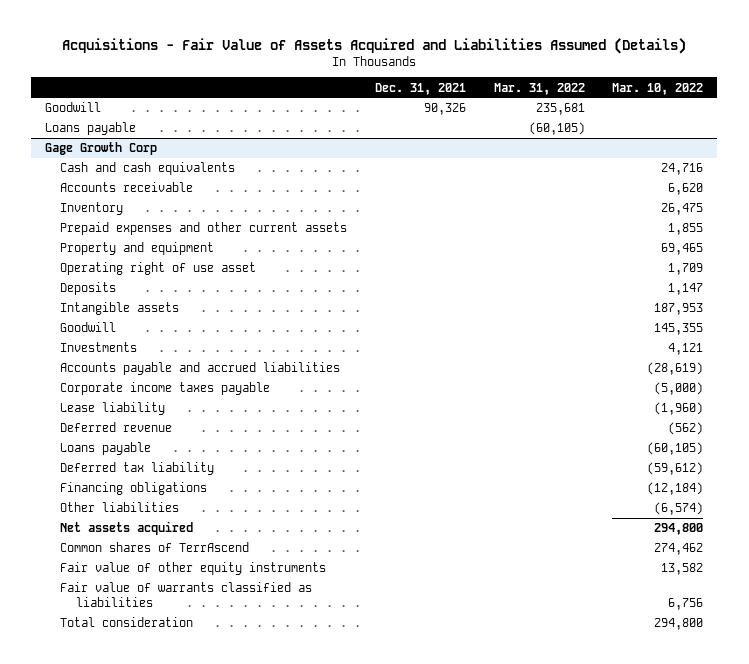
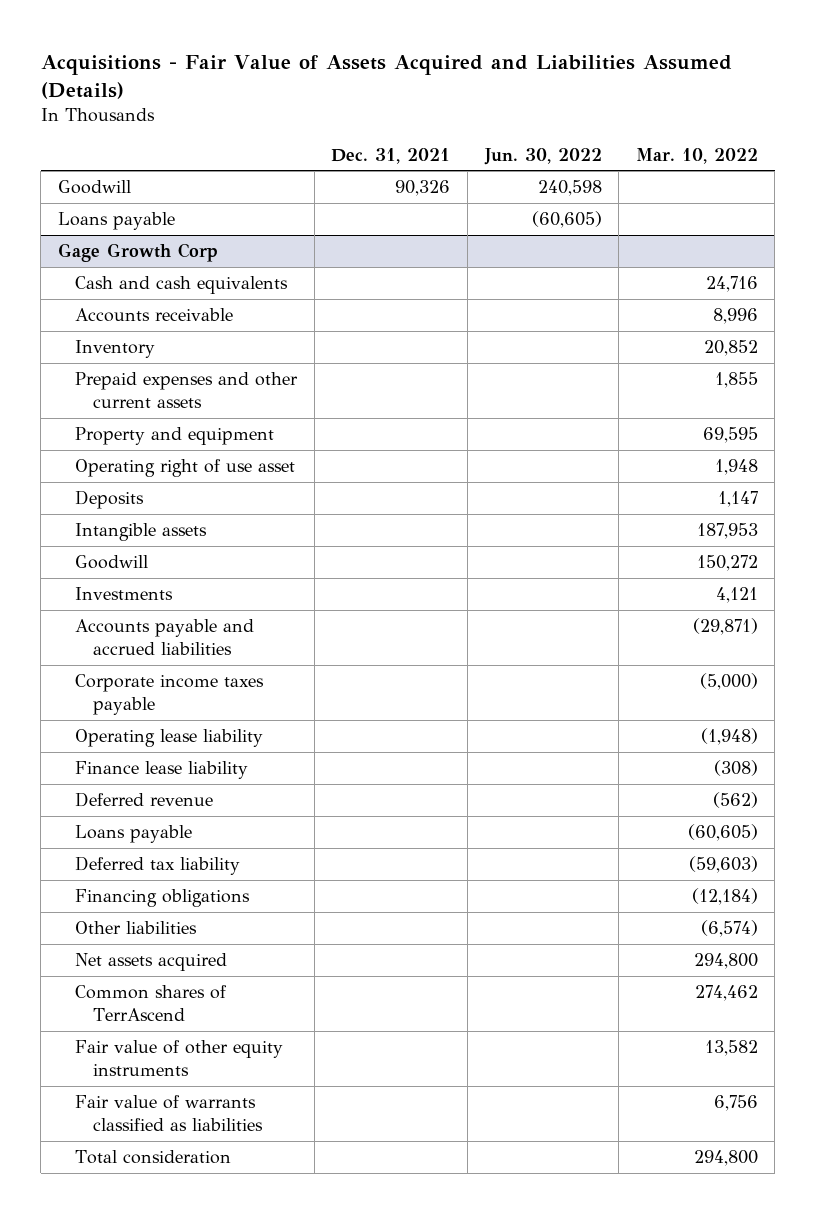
- | Dec. 31, 2021 | Mar. 31, 2022 | Mar. 10, 2022
+ | Dec. 31, 2021 | Jun. 30, 2022 | Mar. 10, 2022
@ Gage Growth Corp
- Accounts receivable | | | 6,620
- Inventory | | | 26,475
+ Accounts receivable | | | 8,996
+ Inventory | | | 20,852
- Property and equipment | | | 69,465
- Operating right of use asset | | | 1,709
+ Property and equipment | | | 69,595
+ Operating right of use asset | | | 1,948
- Goodwill | | | 145,355
+ Goodwill | | | 150,272
- Accounts payable and accrued liabilities | | | (28,619)
+ Accounts payable and accrued liabilities | | | (29,871)
- Lease liability | | | (1,960)
+ Operating lease liability | | | (1,948)
+ Finance lease liability | | | (308)
- Loans payable | | | (60,105)
- Deferred tax liability | | | (59,612)
+ Loans payable | | | (60,605)
+ Deferred tax liability | | | (59,603)

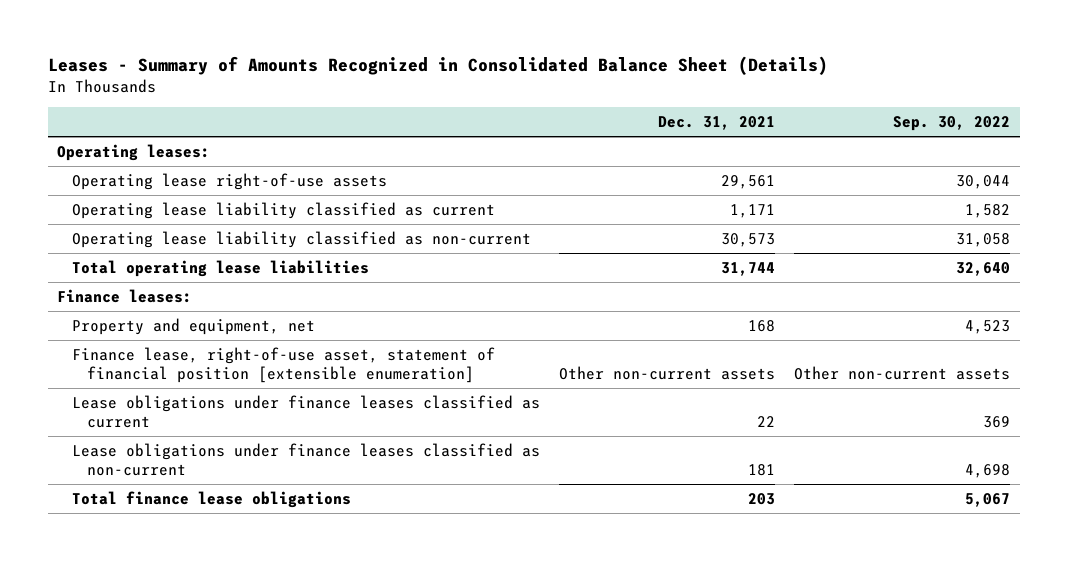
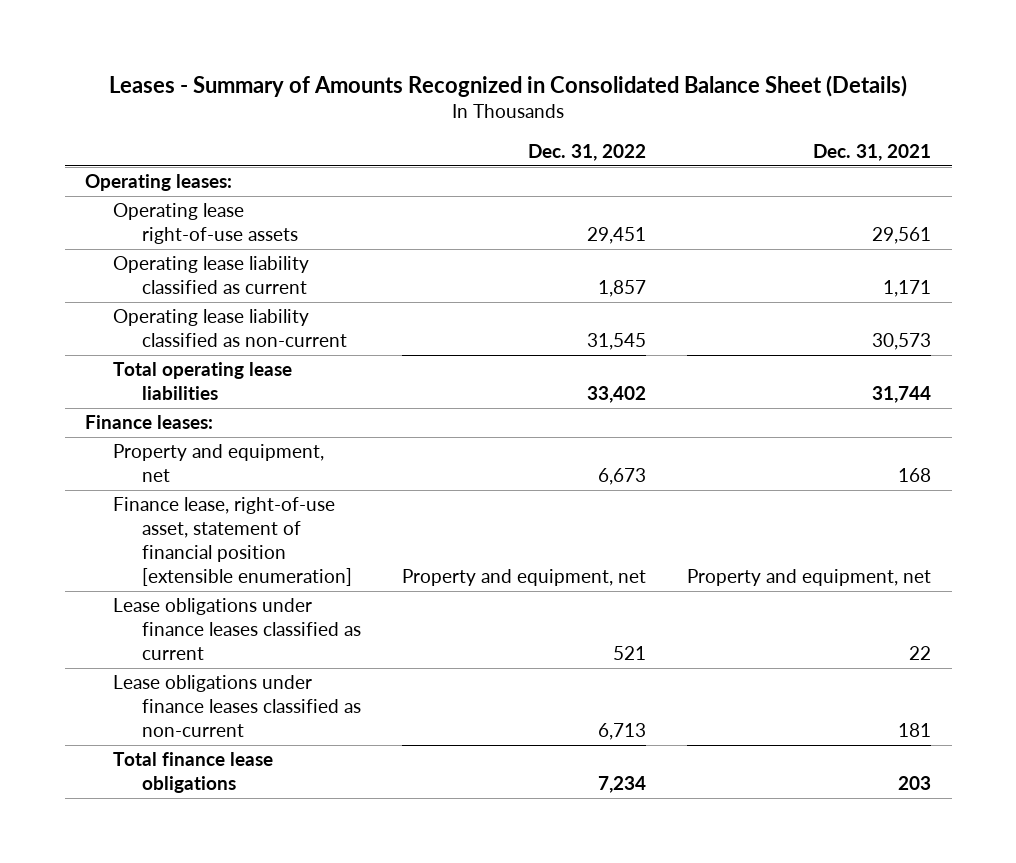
- | Dec. 31, 2021 | Sep. 30, 2022
+ | Dec. 31, 2022 | Dec. 31, 2021
- Finance lease, right-of-use asset, statement of financial position [extensible enumeration] | Other non-current assets | Other non-current assets
+ Finance lease, right-of-use asset, statement of financial position [extensible enumeration] | Property and equipment, net | Property and equipment, net

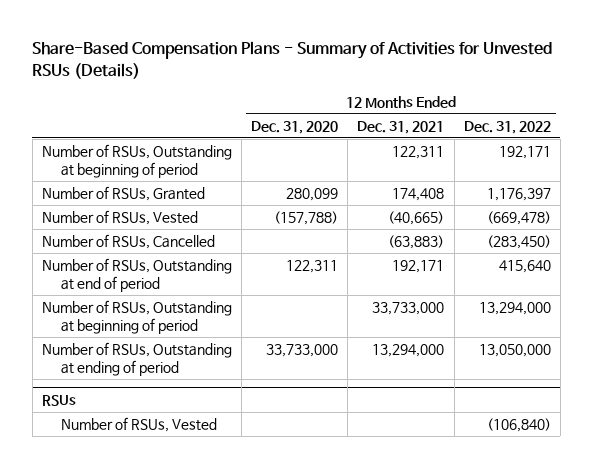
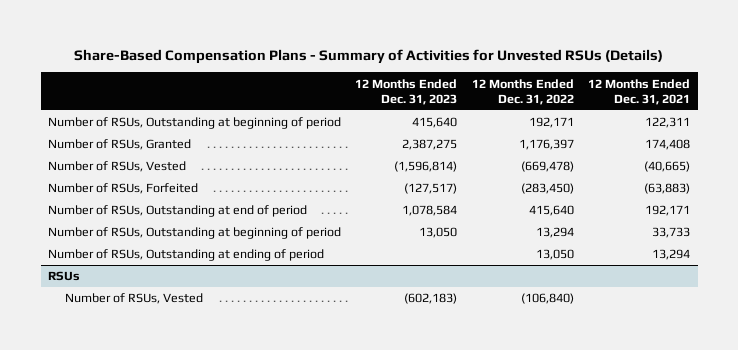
- | 12 Months Ended Dec. 31, 2020 | 12 Months Ended Dec. 31, 2021 | 12 Months Ended Dec. 31, 2022
+ | 12 Months Ended Dec. 31, 2023 | 12 Months Ended Dec. 31, 2022 | 12 Months Ended Dec. 31, 2021
- Number of RSUs, Cancelled | | (63,883) | (283,450)
+ Number of RSUs, Forfeited | (127,517) | (283,450) | (63,883)
- Number of RSUs, Outstanding at beginning of period | | 33,733,000 | 13,294,000
- Number of RSUs, Outstanding at ending of period | 33,733,000 | 13,294,000 | 13,050,000
+ Number of RSUs, Outstanding at beginning of period | 13,050 | 13,294 | 33,733
+ Number of RSUs, Outstanding at ending of period | | 13,050 | 13,294

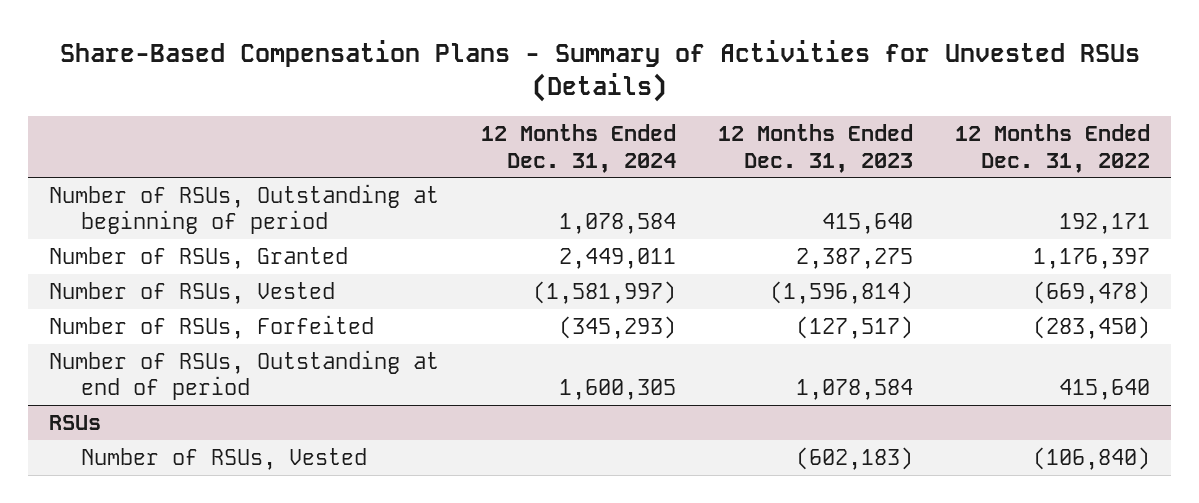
- | 12 Months Ended Dec. 31, 2023 | 12 Months Ended Dec. 31, 2022 | 12 Months Ended Dec. 31, 2021
+ | 12 Months Ended Dec. 31, 2024 | 12 Months Ended Dec. 31, 2023 | 12 Months Ended Dec. 31, 2022
- Number of RSUs, Outstanding at beginning of period | 13,050 | 13,294 | 33,733
- Number of RSUs, Outstanding at ending of period | | 13,050 | 13,294

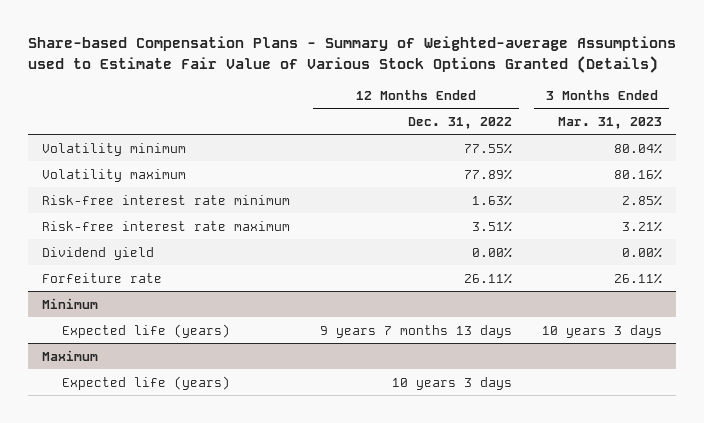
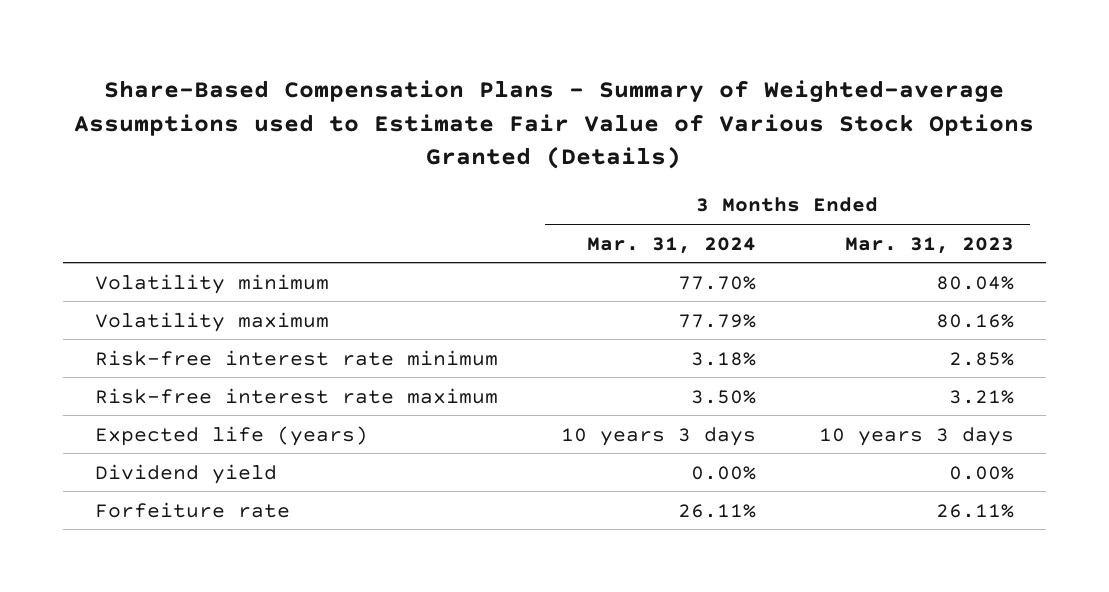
- Share-based Compensation Plans - Summary of Weighted-average Assumptions used to Estimate Fair Value of Various Stock Options Granted (Details)
+ Share-Based Compensation Plans - Summary of Weighted-average Assumptions used to Estimate Fair Value of Various Stock Options Granted (Details)
- | 12 Months Ended Dec. 31, 2022 | 3 Months Ended Mar. 31, 2023
+ | 3 Months Ended Mar. 31, 2024 | 3 Months Ended Mar. 31, 2023
+ Expected life (years) | 10 years 3 days | 10 years 3 days
- Minimum
- Expected life (years) | 9 years 7 months 13 days | 10 years 3 days
- Maximum
- Expected life (years) | 10 years 3 days |

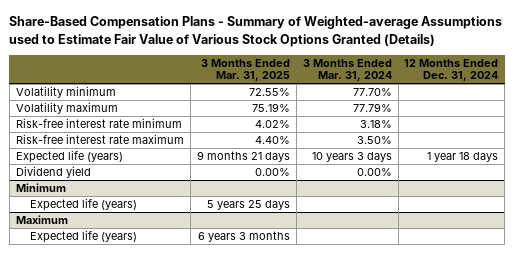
- | 3 Months Ended Mar. 31, 2024 | 3 Months Ended Mar. 31, 2023
+ | 3 Months Ended Mar. 31, 2025 | 3 Months Ended Mar. 31, 2024 | 12 Months Ended Dec. 31, 2024
- Forfeiture rate | 26.11% | 26.11%
+ Minimum
+ Expected life (years) | 5 years 25 days | |
+ Maximum
+ Expected life (years) | 6 years 3 months | |

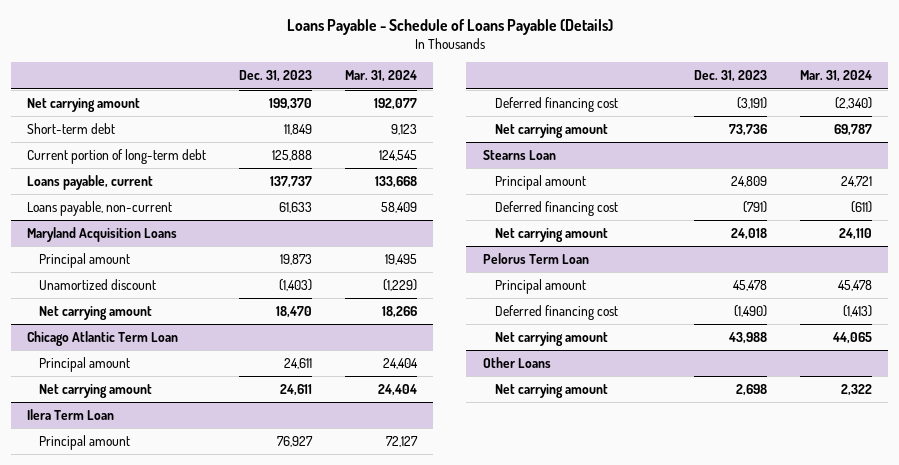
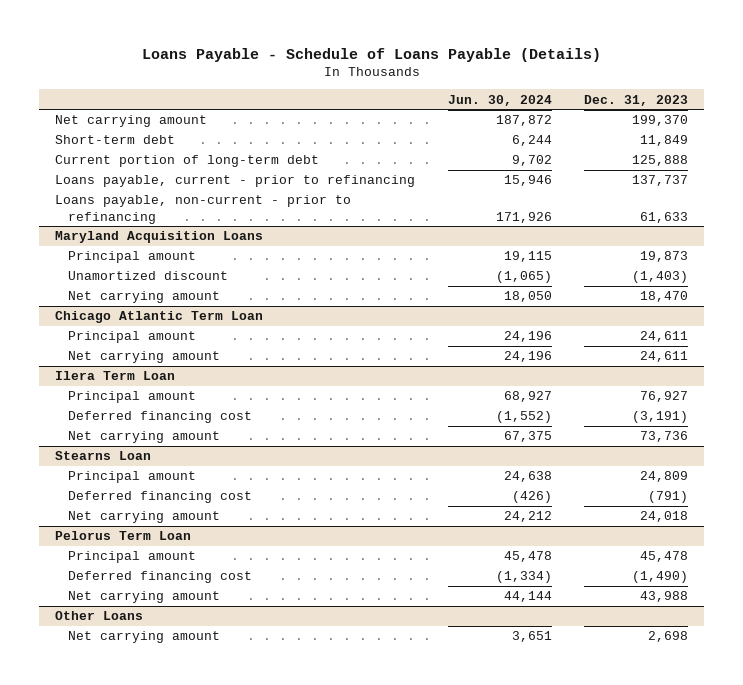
- | Dec. 31, 2023 | Mar. 31, 2024
+ | Jun. 30, 2024 | Dec. 31, 2023
- Loans payable, current | 137,737 | 133,668
- Loans payable, non-current | 61,633 | 58,409
+ Loans payable, current - prior to refinancing | 15,946 | 137,737
+ Loans payable, non-current - prior to refinancing | 171,926 | 61,633

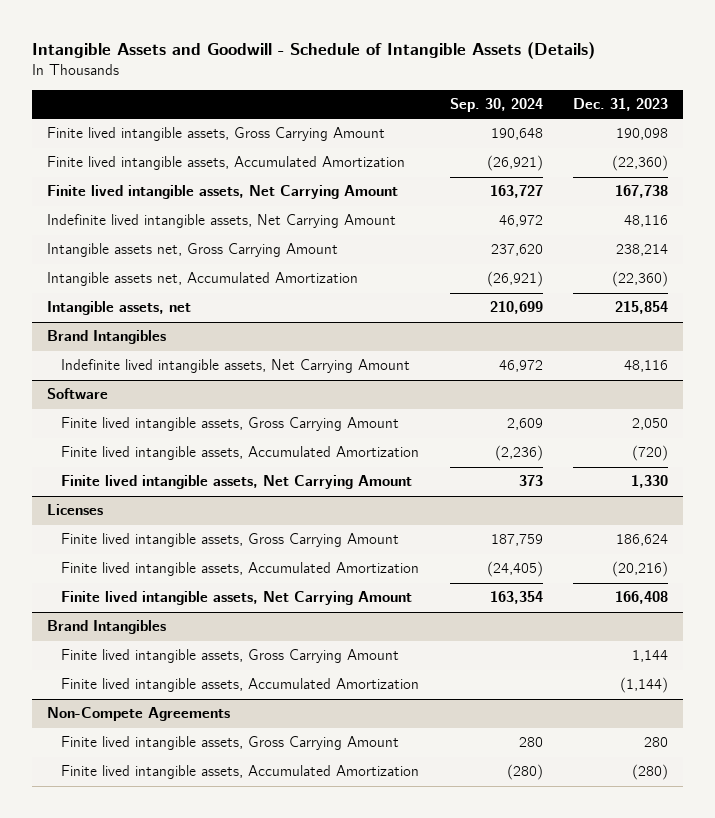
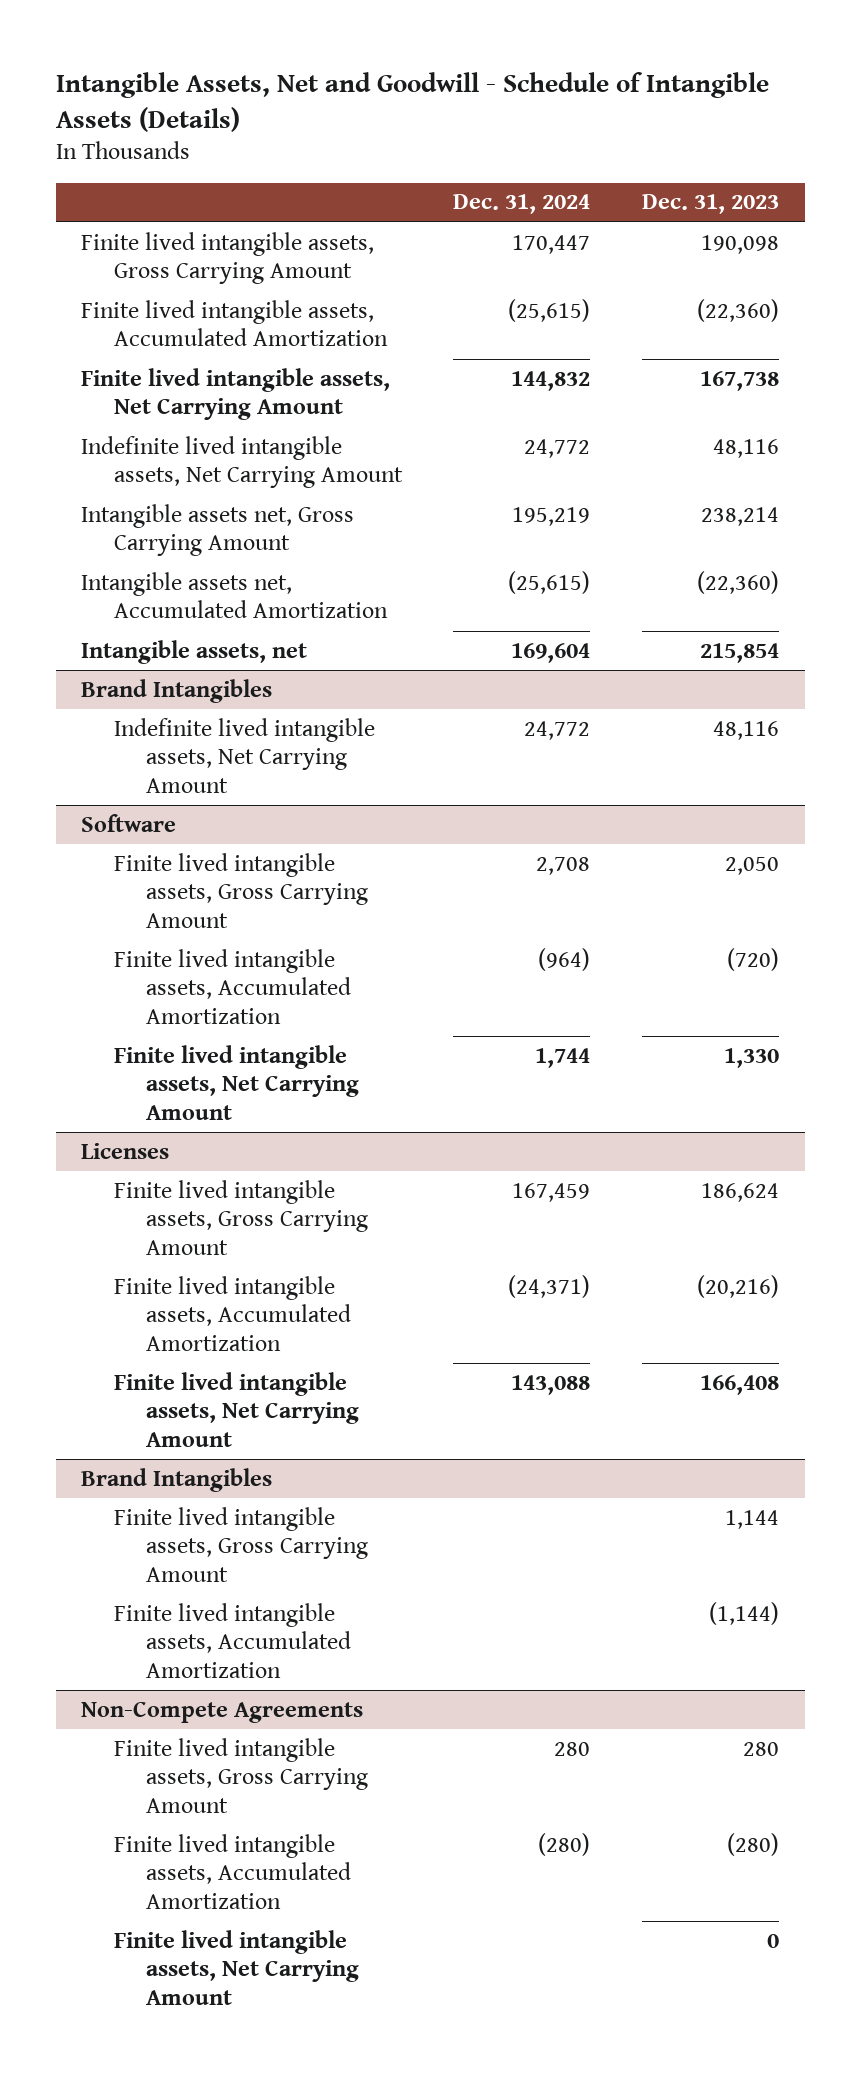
- Intangible Assets and Goodwill - Schedule of Intangible Assets (Details)
+ Intangible Assets, Net and Goodwill - Schedule of Intangible Assets (Details)
- | Sep. 30, 2024 | Dec. 31, 2023
+ | Dec. 31, 2024 | Dec. 31, 2023
@ Non-Compete Agreements
+ Finite lived intangible assets, Net Carrying Amount | | 0

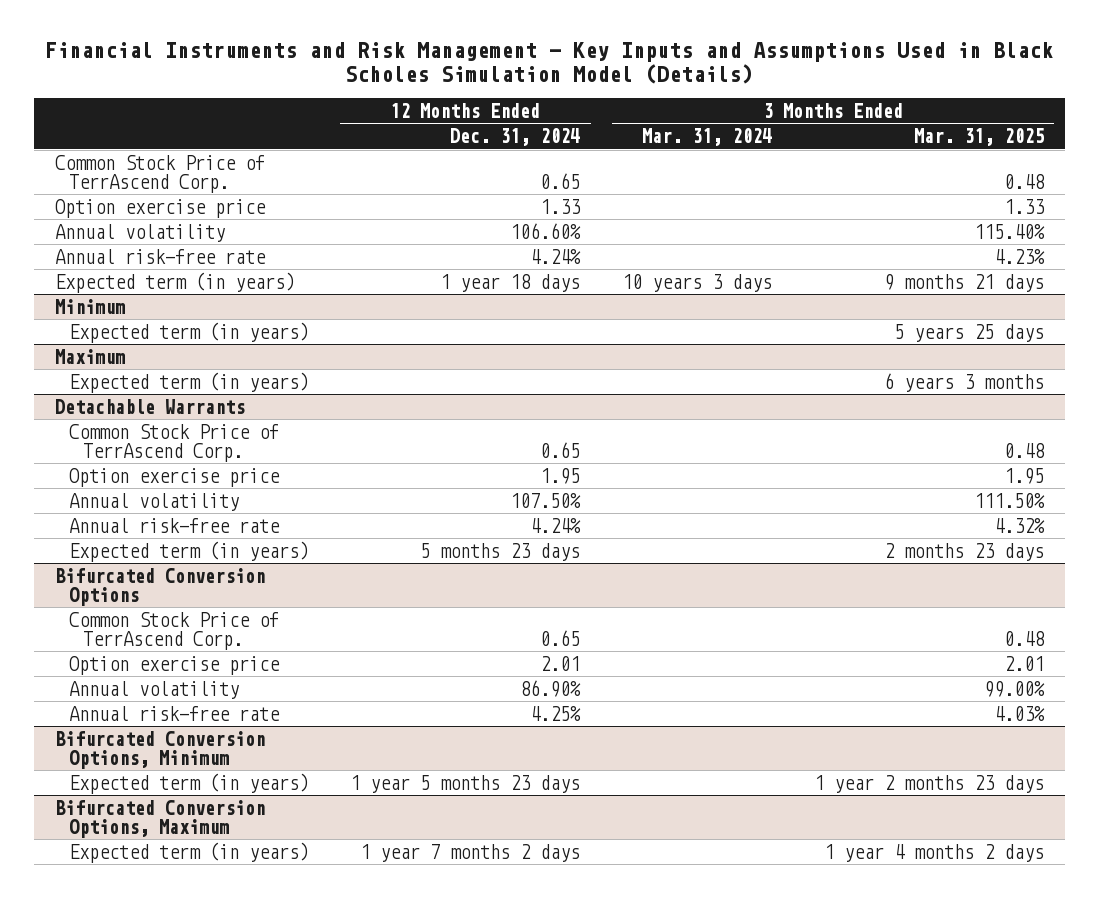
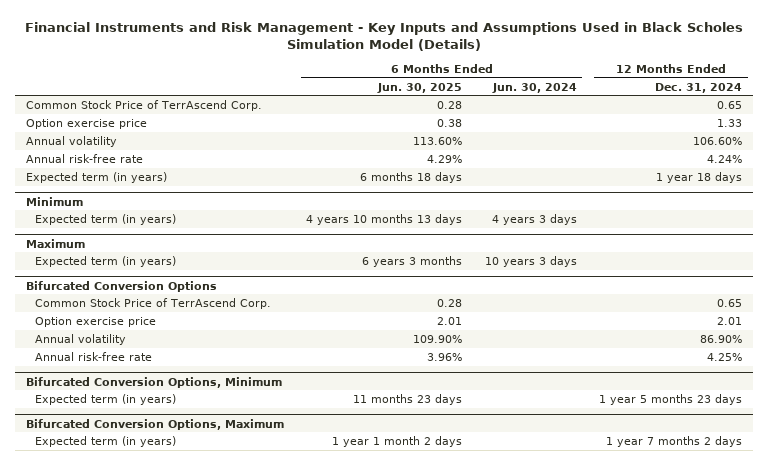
- | 12 Months Ended Dec. 31, 2024 | 3 Months Ended Mar. 31, 2024 | 3 Months Ended Mar. 31, 2025
+ | 6 Months Ended Jun. 30, 2025 | 6 Months Ended Jun. 30, 2024 | 12 Months Ended Dec. 31, 2024
- Detachable Warrants
- Common Stock Price of TerrAscend Corp. | 0.65 | | 0.48
- Option exercise price | 1.95 | | 1.95
- Annual volatility | 107.50% | | 111.50%
- Annual risk-free rate | 4.24% | | 4.32%
- Expected term (in years) | 5 months 23 days | | 2 months 23 days

